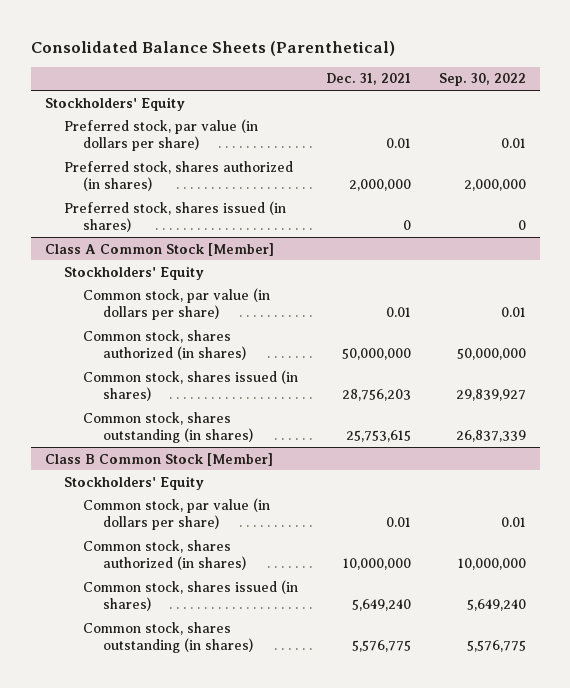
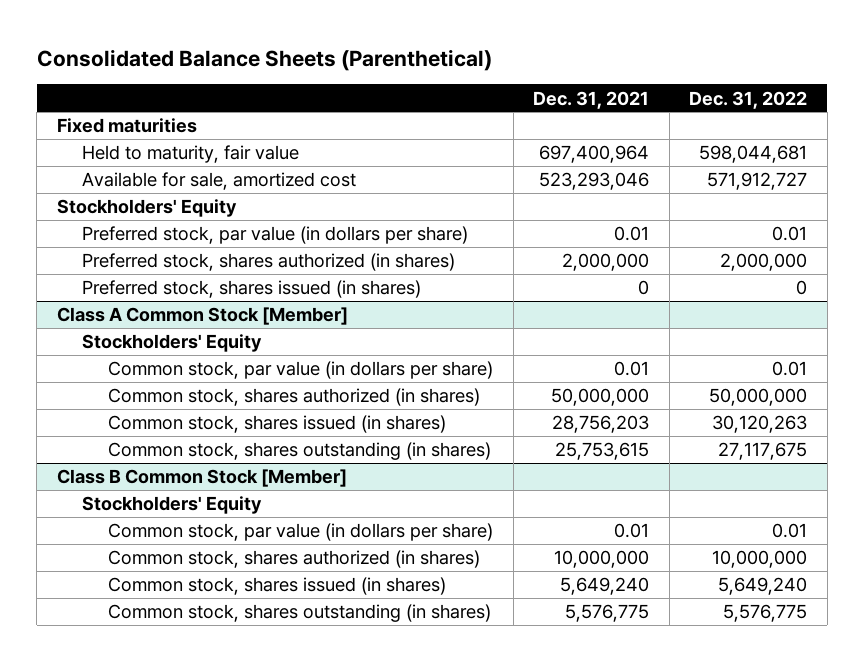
- | Dec. 31, 2021 | Sep. 30, 2022
+ | Dec. 31, 2021 | Dec. 31, 2022
+ Fixed maturities
+ Held to maturity, fair value | 697,400,964 | 598,044,681
+ Available for sale, amortized cost | 523,293,046 | 571,912,727

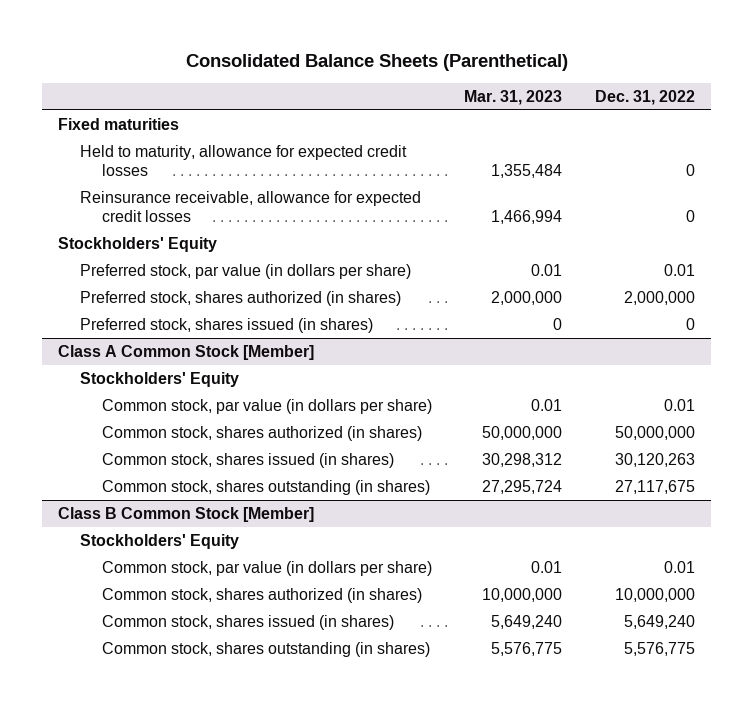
- | Dec. 31, 2021 | Dec. 31, 2022
+ | Mar. 31, 2023 | Dec. 31, 2022
- Held to maturity, fair value | 697,400,964 | 598,044,681
- Available for sale, amortized cost | 523,293,046 | 571,912,727
+ Held to maturity, allowance for expected credit losses | 1,355,484 | 0
+ Reinsurance receivable, allowance for expected credit losses | 1,466,994 | 0

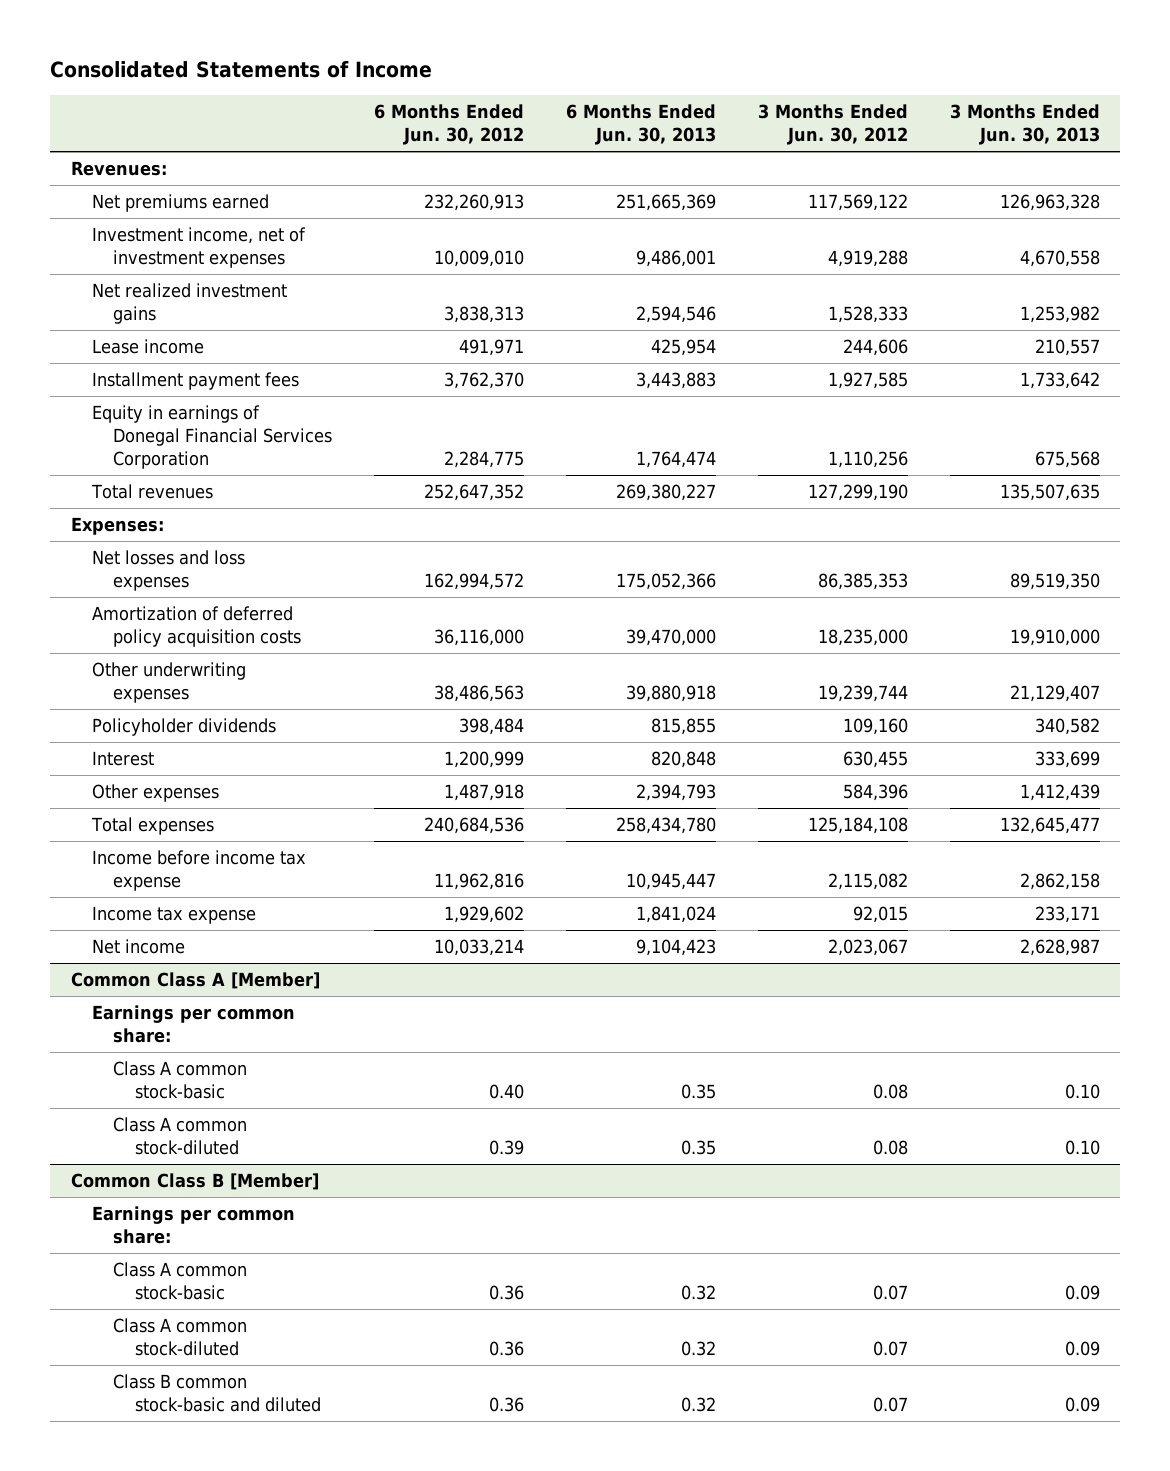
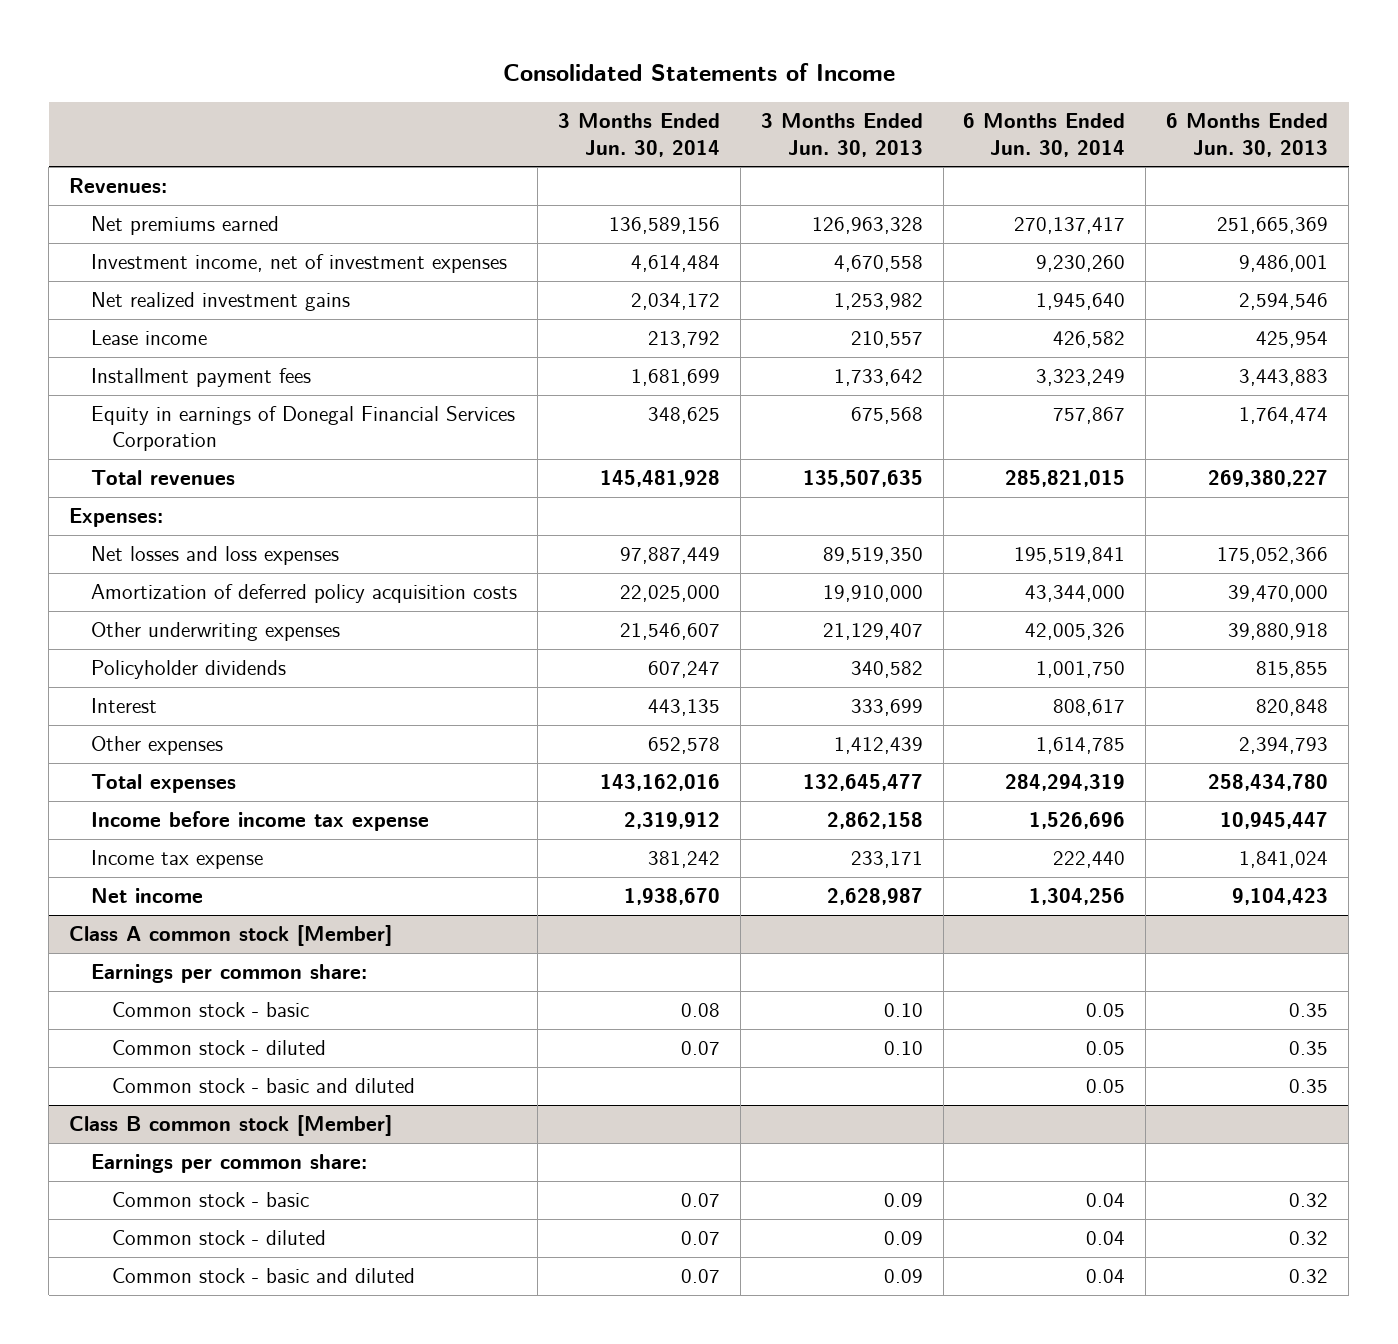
- | 6 Months Ended Jun. 30, 2012 | 6 Months Ended Jun. 30, 2013 | 3 Months Ended Jun. 30, 2012 | 3 Months Ended Jun. 30, 2013
+ | 3 Months Ended Jun. 30, 2014 | 3 Months Ended Jun. 30, 2013 | 6 Months Ended Jun. 30, 2014 | 6 Months Ended Jun. 30, 2013
- Common Class A [Member]
+ Class A common stock [Member]
- Class A common stock-basic | 0.40 | 0.35 | 0.08 | 0.10
- Class A common stock-diluted | 0.39 | 0.35 | 0.08 | 0.10
- Common Class B [Member]
+ Common stock - basic | 0.08 | 0.10 | 0.05 | 0.35
+ Common stock - diluted | 0.07 | 0.10 | 0.05 | 0.35
+ Common stock - basic and diluted | | | 0.05 | 0.35
+ Class B common stock [Member]
- Class A common stock-basic | 0.36 | 0.32 | 0.07 | 0.09
- Class A common stock-diluted | 0.36 | 0.32 | 0.07 | 0.09
- Class B common stock-basic and diluted | 0.36 | 0.32 | 0.07 | 0.09
+ Common stock - basic | 0.07 | 0.09 | 0.04 | 0.32
+ Common stock - diluted | 0.07 | 0.09 | 0.04 | 0.32
+ Common stock - basic and diluted | 0.07 | 0.09 | 0.04 | 0.32

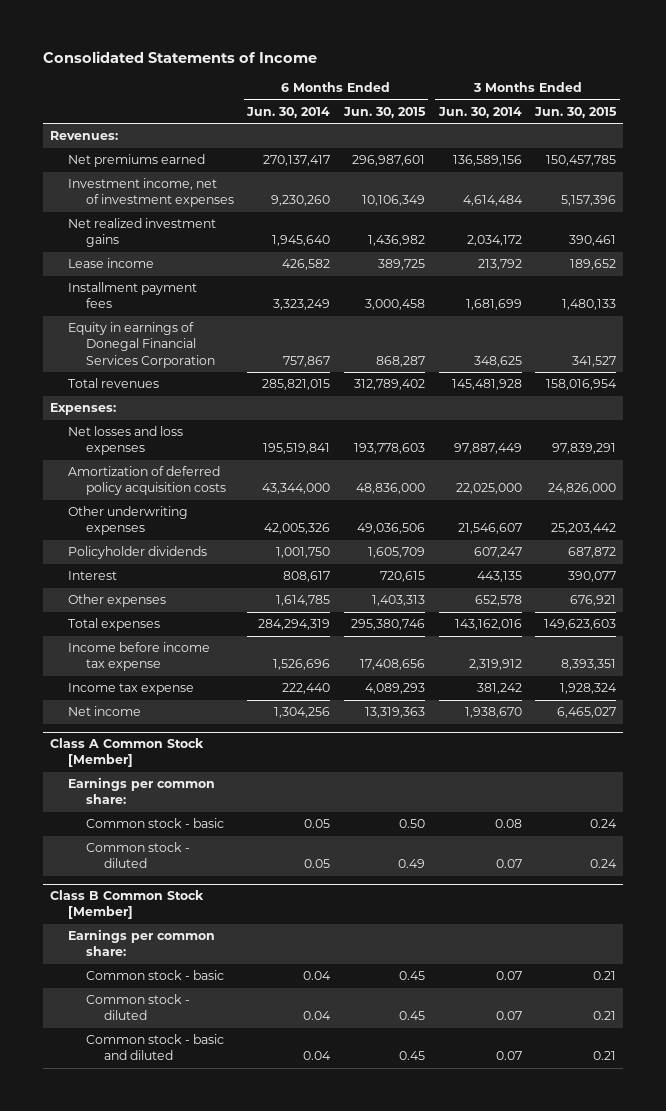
- | 3 Months Ended Jun. 30, 2014 | 3 Months Ended Jun. 30, 2013 | 6 Months Ended Jun. 30, 2014 | 6 Months Ended Jun. 30, 2013
+ | 6 Months Ended Jun. 30, 2014 | 6 Months Ended Jun. 30, 2015 | 3 Months Ended Jun. 30, 2014 | 3 Months Ended Jun. 30, 2015
- Class A common stock [Member]
+ Class A Common Stock [Member]
- Common stock - basic and diluted | | | 0.05 | 0.35
- Class B common stock [Member]
+ Class B Common Stock [Member]

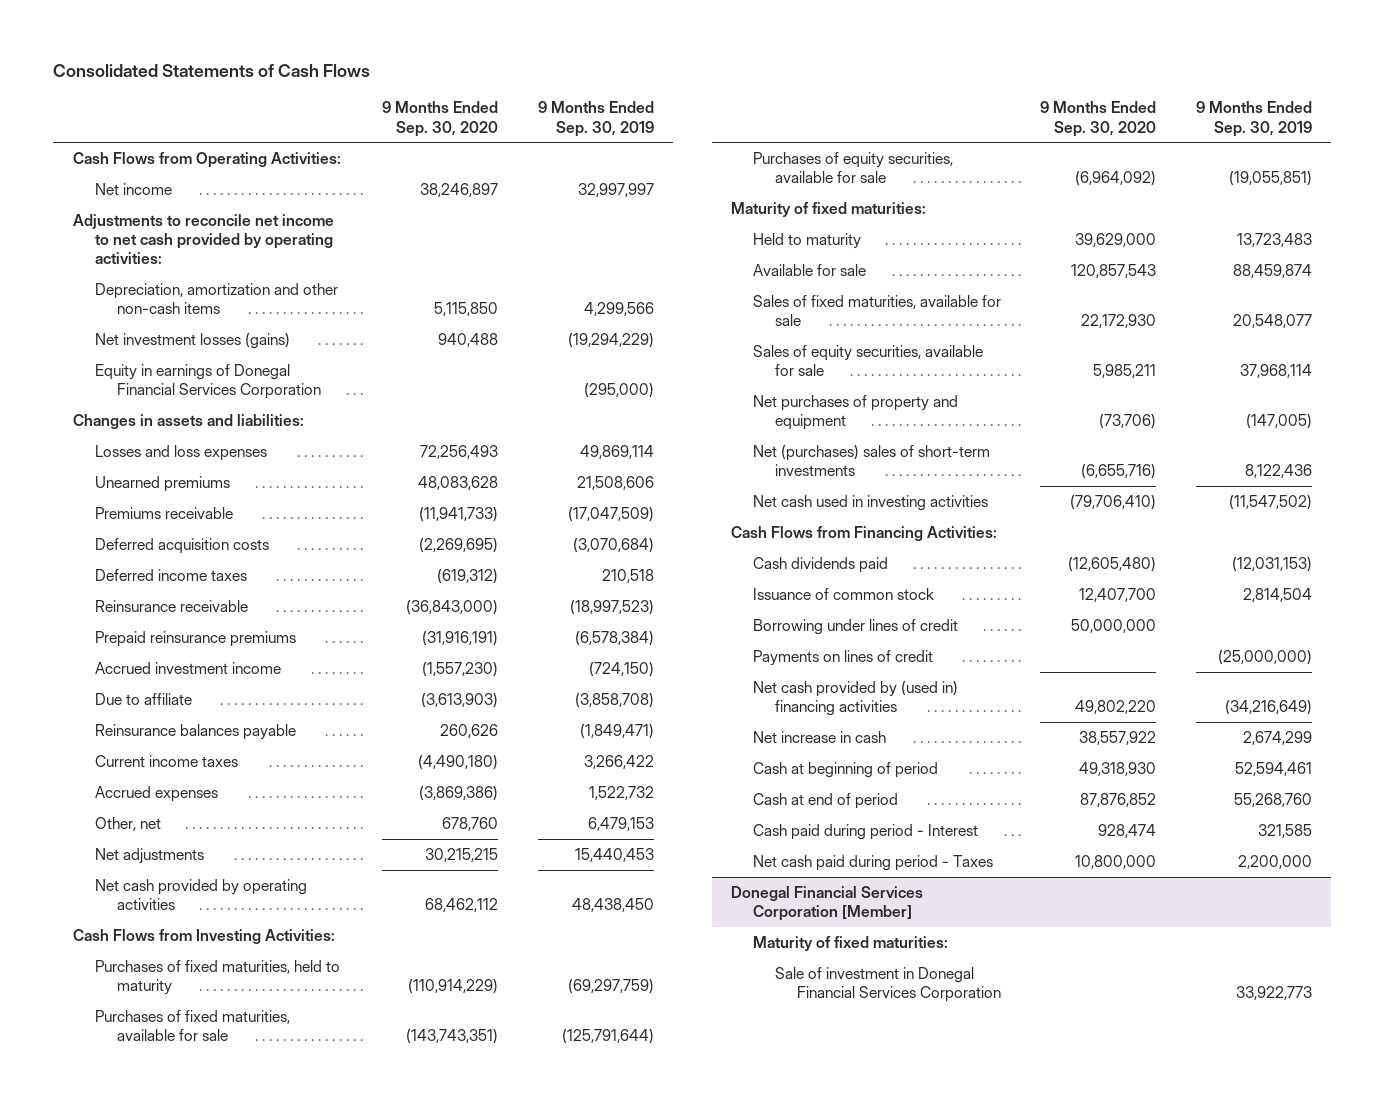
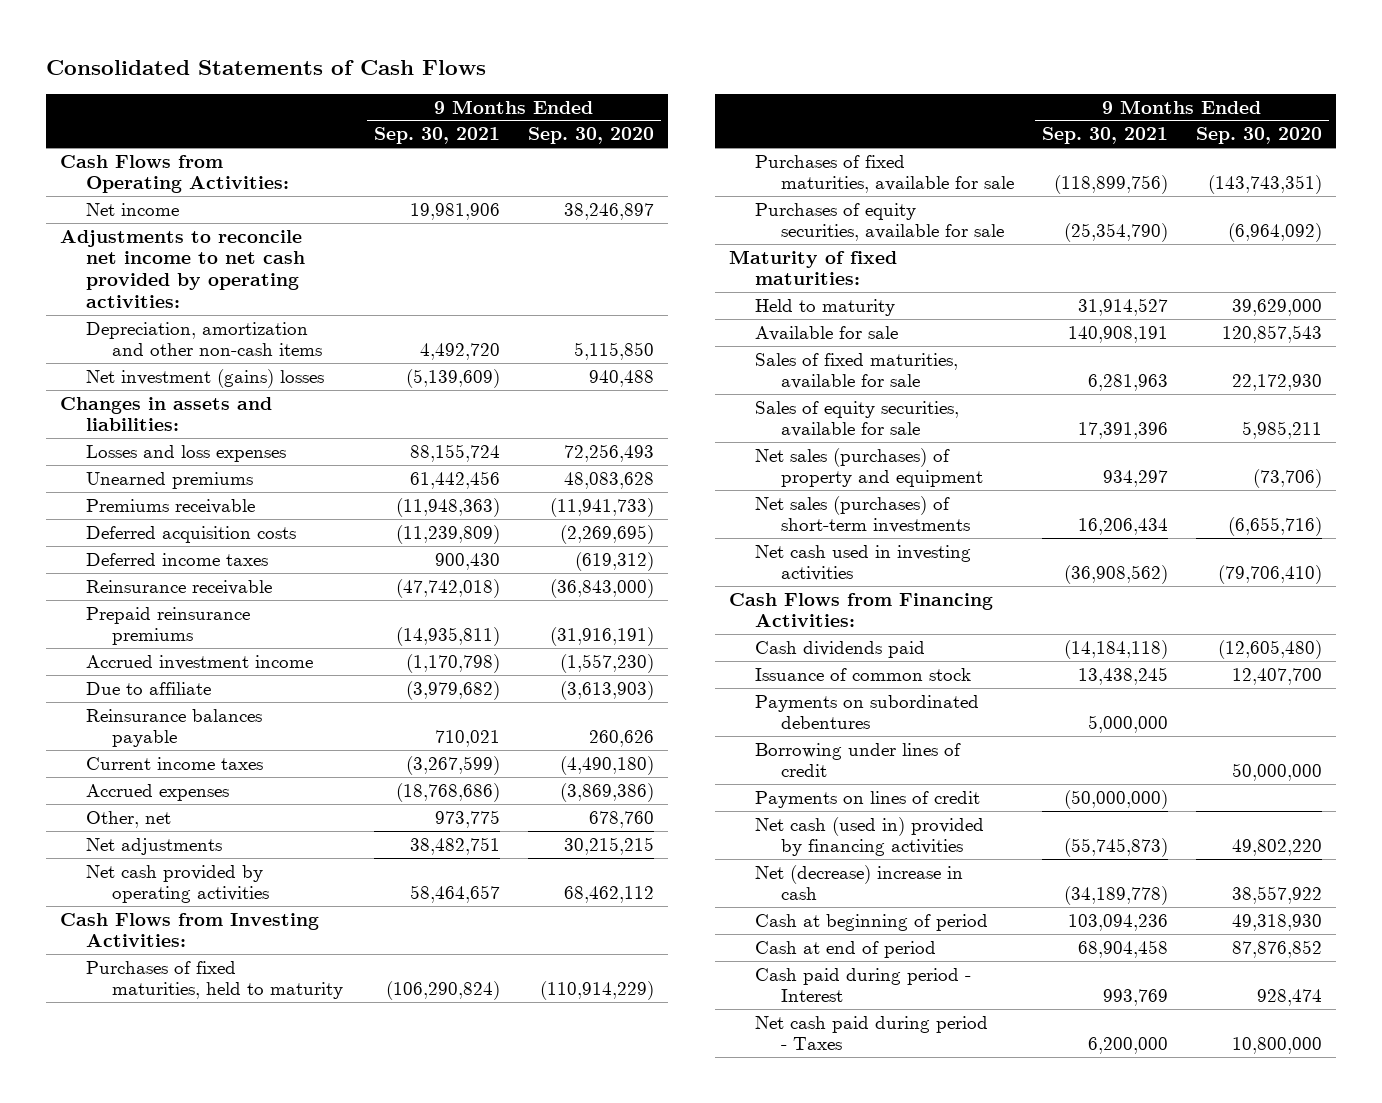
- | 9 Months Ended Sep. 30, 2020 | 9 Months Ended Sep. 30, 2019
+ | 9 Months Ended Sep. 30, 2021 | 9 Months Ended Sep. 30, 2020
- Net investment losses (gains) | 940,488 | (19,294,229)
- Equity in earnings of Donegal Financial Services Corporation | | (295,000)
+ Net investment (gains) losses | (5,139,609) | 940,488
- Net purchases of property and equipment | (73,706) | (147,005)
- Net (purchases) sales of short-term investments | (6,655,716) | 8,122,436
+ Net sales (purchases) of property and equipment | 934,297 | (73,706)
+ Net sales (purchases) of short-term investments | 16,206,434 | (6,655,716)
+ Payments on subordinated debentures | 5,000,000 |
- Net cash provided by (used in) financing activities | 49,802,220 | (34,216,649)
- Net increase in cash | 38,557,922 | 2,674,299
+ Net cash (used in) provided by financing activities | (55,745,873) | 49,802,220
+ Net (decrease) increase in cash | (34,189,778) | 38,557,922
- Donegal Financial Services Corporation [Member]
- Maturity of fixed maturities:
- Sale of investment in Donegal Financial Services Corporation | | 33,922,773

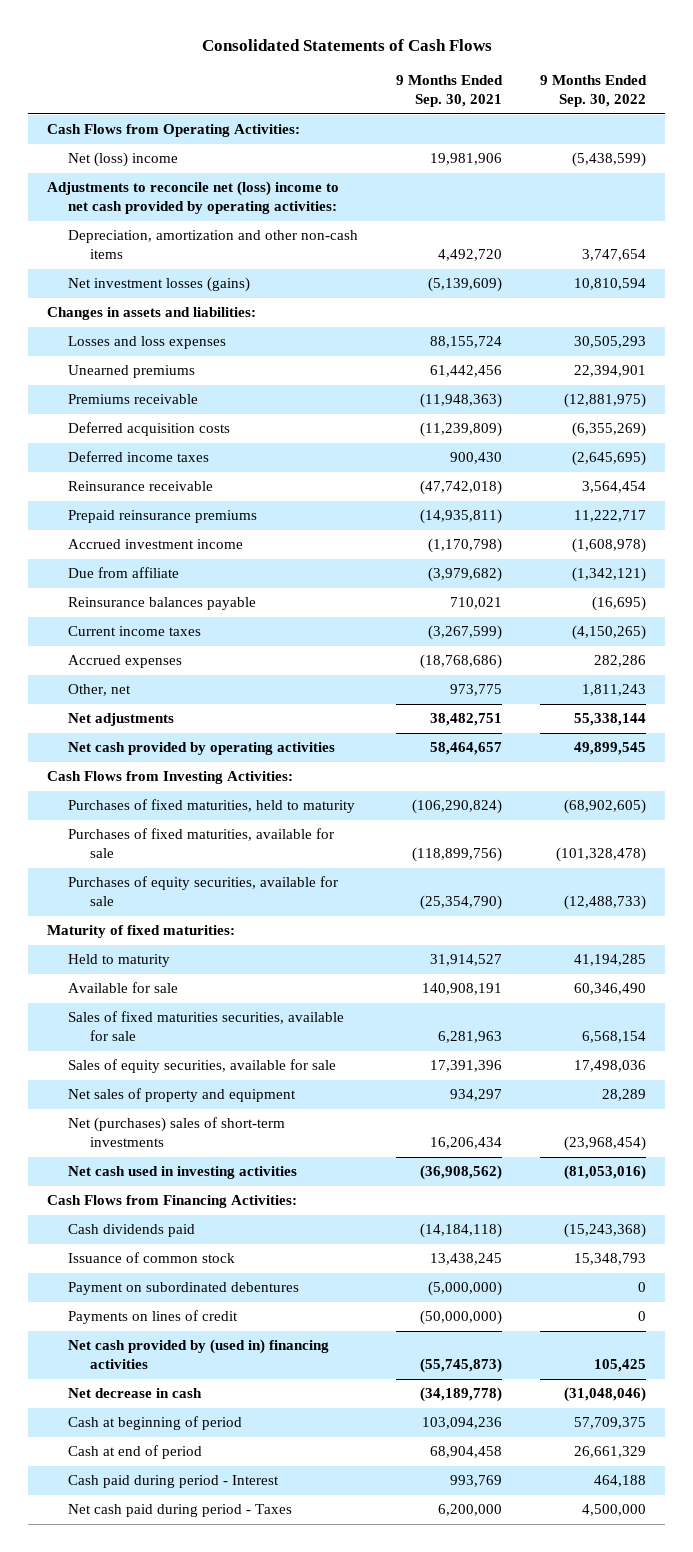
- | 9 Months Ended Sep. 30, 2021 | 9 Months Ended Sep. 30, 2020
+ | 9 Months Ended Sep. 30, 2021 | 9 Months Ended Sep. 30, 2022
- Net income | 19,981,906 | 38,246,897
- Adjustments to reconcile net income to net cash provided by operating activities:
+ Net (loss) income | 19,981,906 | (5,438,599)
+ Adjustments to reconcile net (loss) income to net cash provided by operating activities:
- Net investment (gains) losses | (5,139,609) | 940,488
+ Net investment losses (gains) | (5,139,609) | 10,810,594
- Due to affiliate | (3,979,682) | (3,613,903)
+ Due from affiliate | (3,979,682) | (1,342,121)
- Sales of fixed maturities, available for sale | 6,281,963 | 22,172,930
+ Sales of fixed maturities securities, available for sale | 6,281,963 | 6,568,154
- Net sales (purchases) of property and equipment | 934,297 | (73,706)
- Net sales (purchases) of short-term investments | 16,206,434 | (6,655,716)
+ Net sales of property and equipment | 934,297 | 28,289
+ Net (purchases) sales of short-term investments | 16,206,434 | (23,968,454)
- Payments on subordinated debentures | 5,000,000 |
- Borrowing under lines of credit | | 50,000,000
+ Payment on subordinated debentures | (5,000,000) | 0
- Net cash (used in) provided by financing activities | (55,745,873) | 49,802,220
- Net (decrease) increase in cash | (34,189,778) | 38,557,922
+ Net cash provided by (used in) financing activities | (55,745,873) | 105,425
+ Net decrease in cash | (34,189,778) | (31,048,046)

